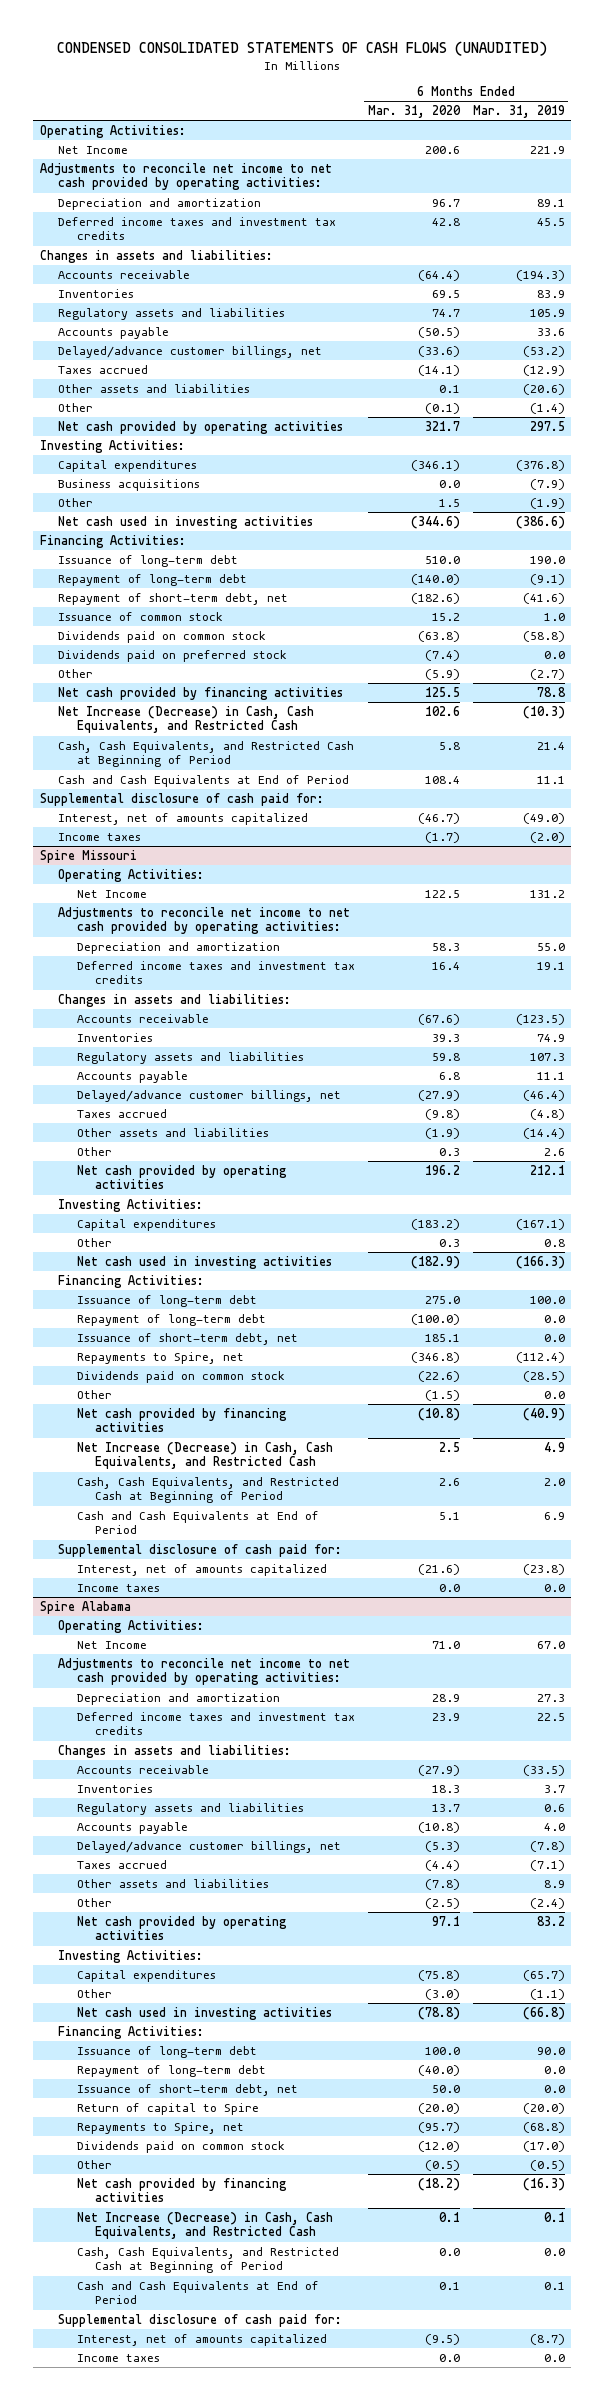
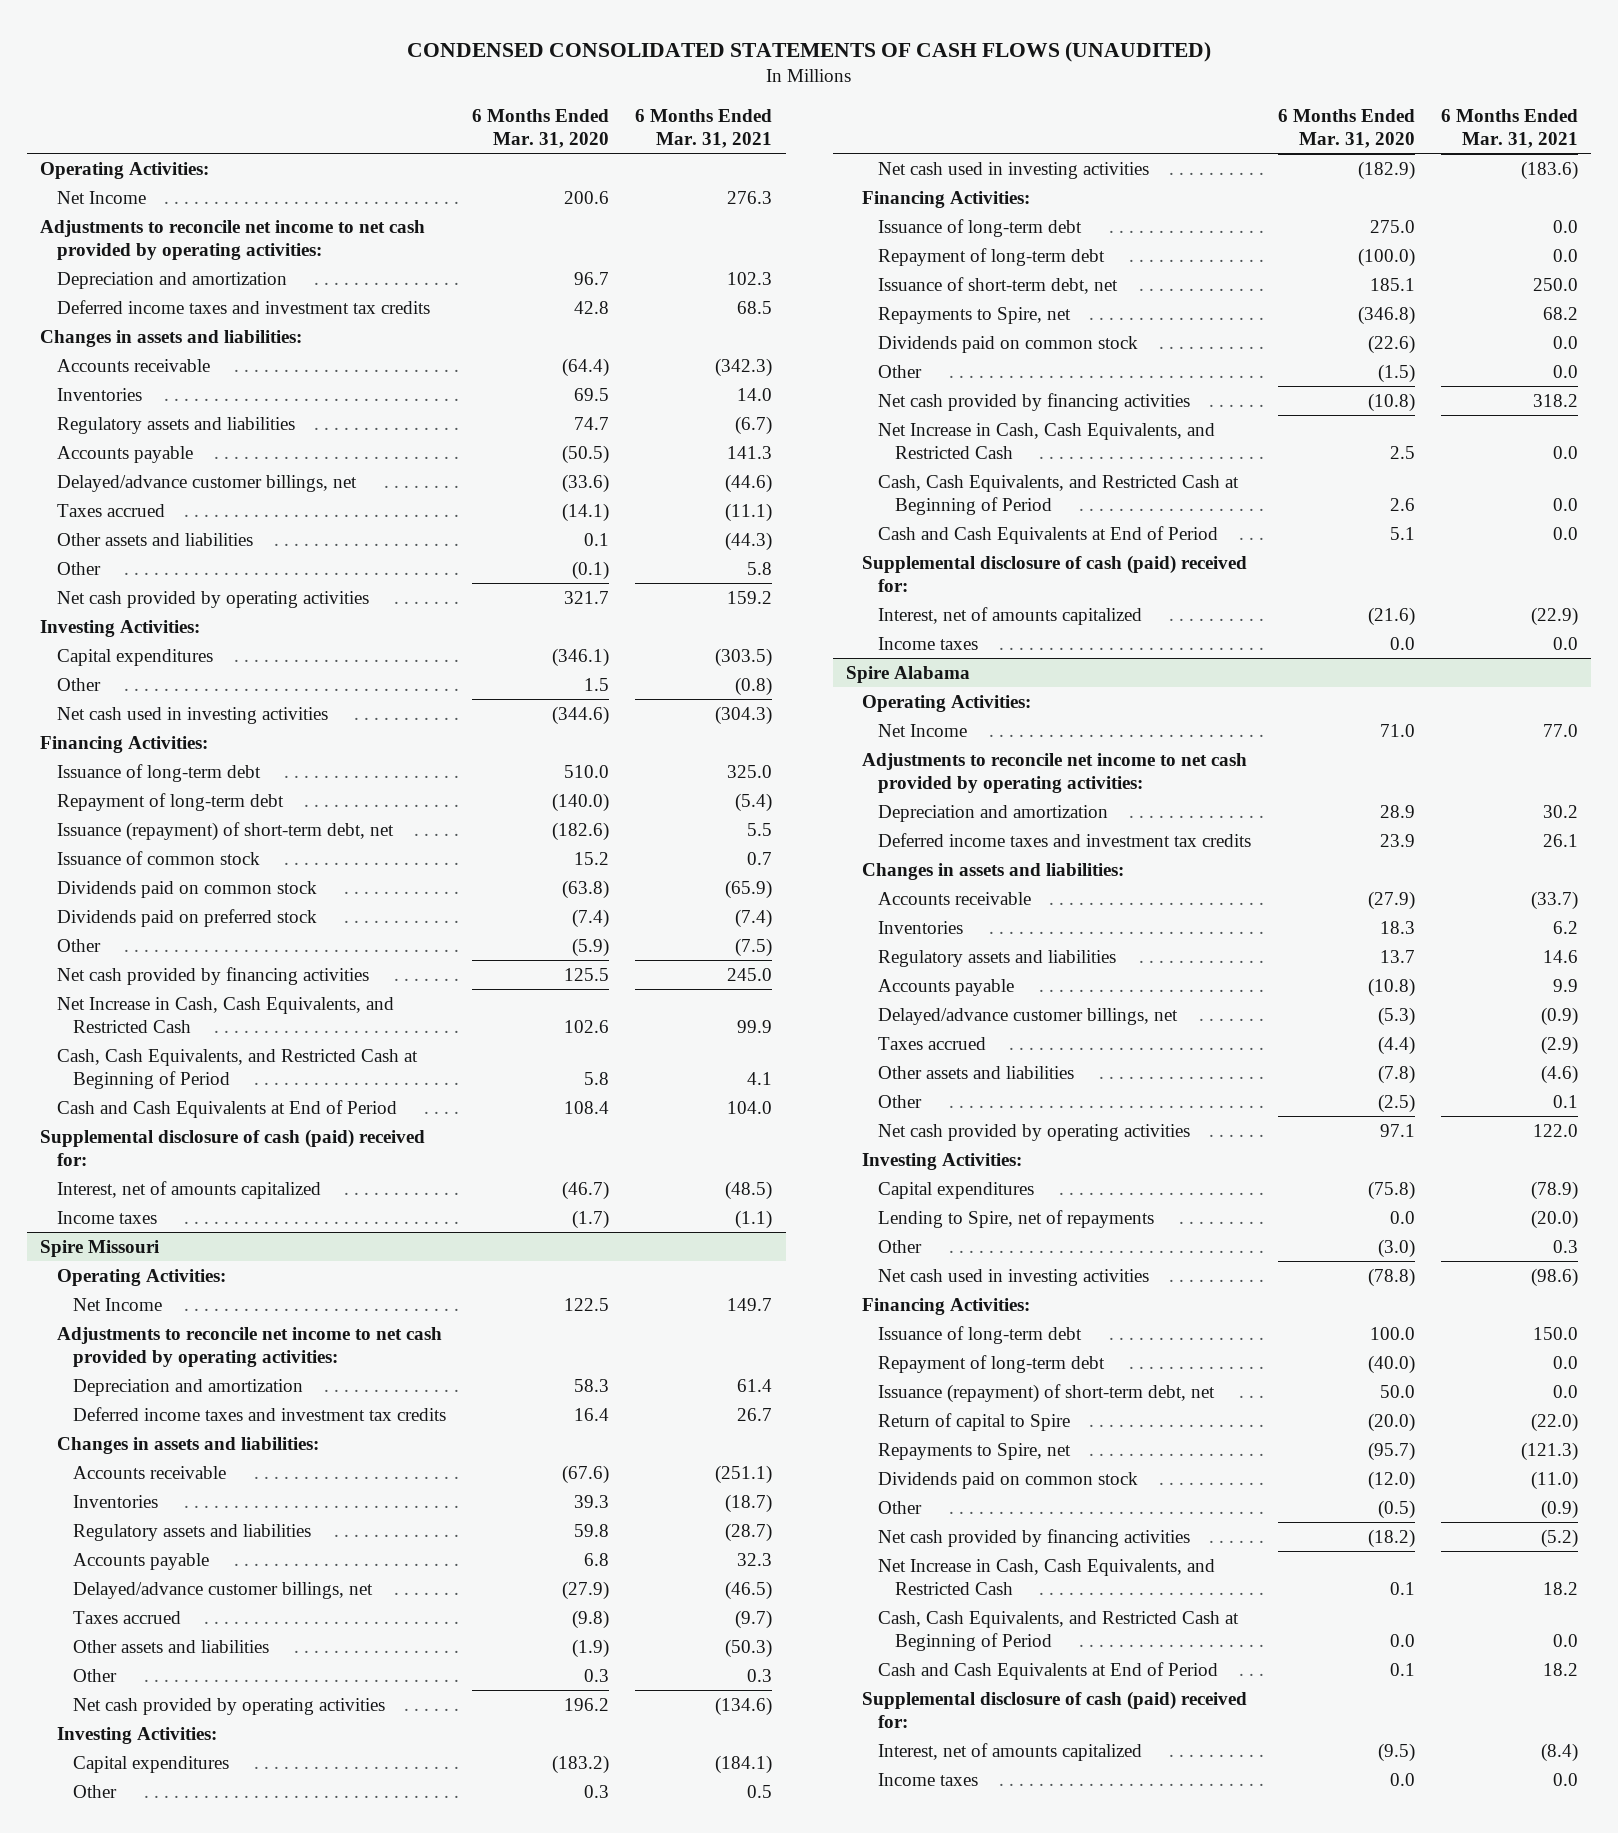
- | 6 Months Ended Mar. 31, 2020 | 6 Months Ended Mar. 31, 2019
+ | 6 Months Ended Mar. 31, 2020 | 6 Months Ended Mar. 31, 2021
- Business acquisitions | 0.0 | (7.9)
- Repayment of short-term debt, net | (182.6) | (41.6)
+ Issuance (repayment) of short-term debt, net | (182.6) | 5.5
- Net Increase (Decrease) in Cash, Cash Equivalents, and Restricted Cash | 102.6 | (10.3)
+ Net Increase in Cash, Cash Equivalents, and Restricted Cash | 102.6 | 99.9
- Supplemental disclosure of cash paid for:
+ Supplemental disclosure of cash (paid) received for:
@ Spire Missouri
- Net Increase (Decrease) in Cash, Cash Equivalents, and Restricted Cash | 2.5 | 4.9
+ Net Increase in Cash, Cash Equivalents, and Restricted Cash | 2.5 | 0.0
- Supplemental disclosure of cash paid for:
+ Supplemental disclosure of cash (paid) received for:
@ Spire Alabama
+ Lending to Spire, net of repayments | 0.0 | (20.0)
- Issuance of short-term debt, net | 50.0 | 0.0
+ Issuance (repayment) of short-term debt, net | 50.0 | 0.0
- Net Increase (Decrease) in Cash, Cash Equivalents, and Restricted Cash | 0.1 | 0.1
+ Net Increase in Cash, Cash Equivalents, and Restricted Cash | 0.1 | 18.2
- Supplemental disclosure of cash paid for:
+ Supplemental disclosure of cash (paid) received for:

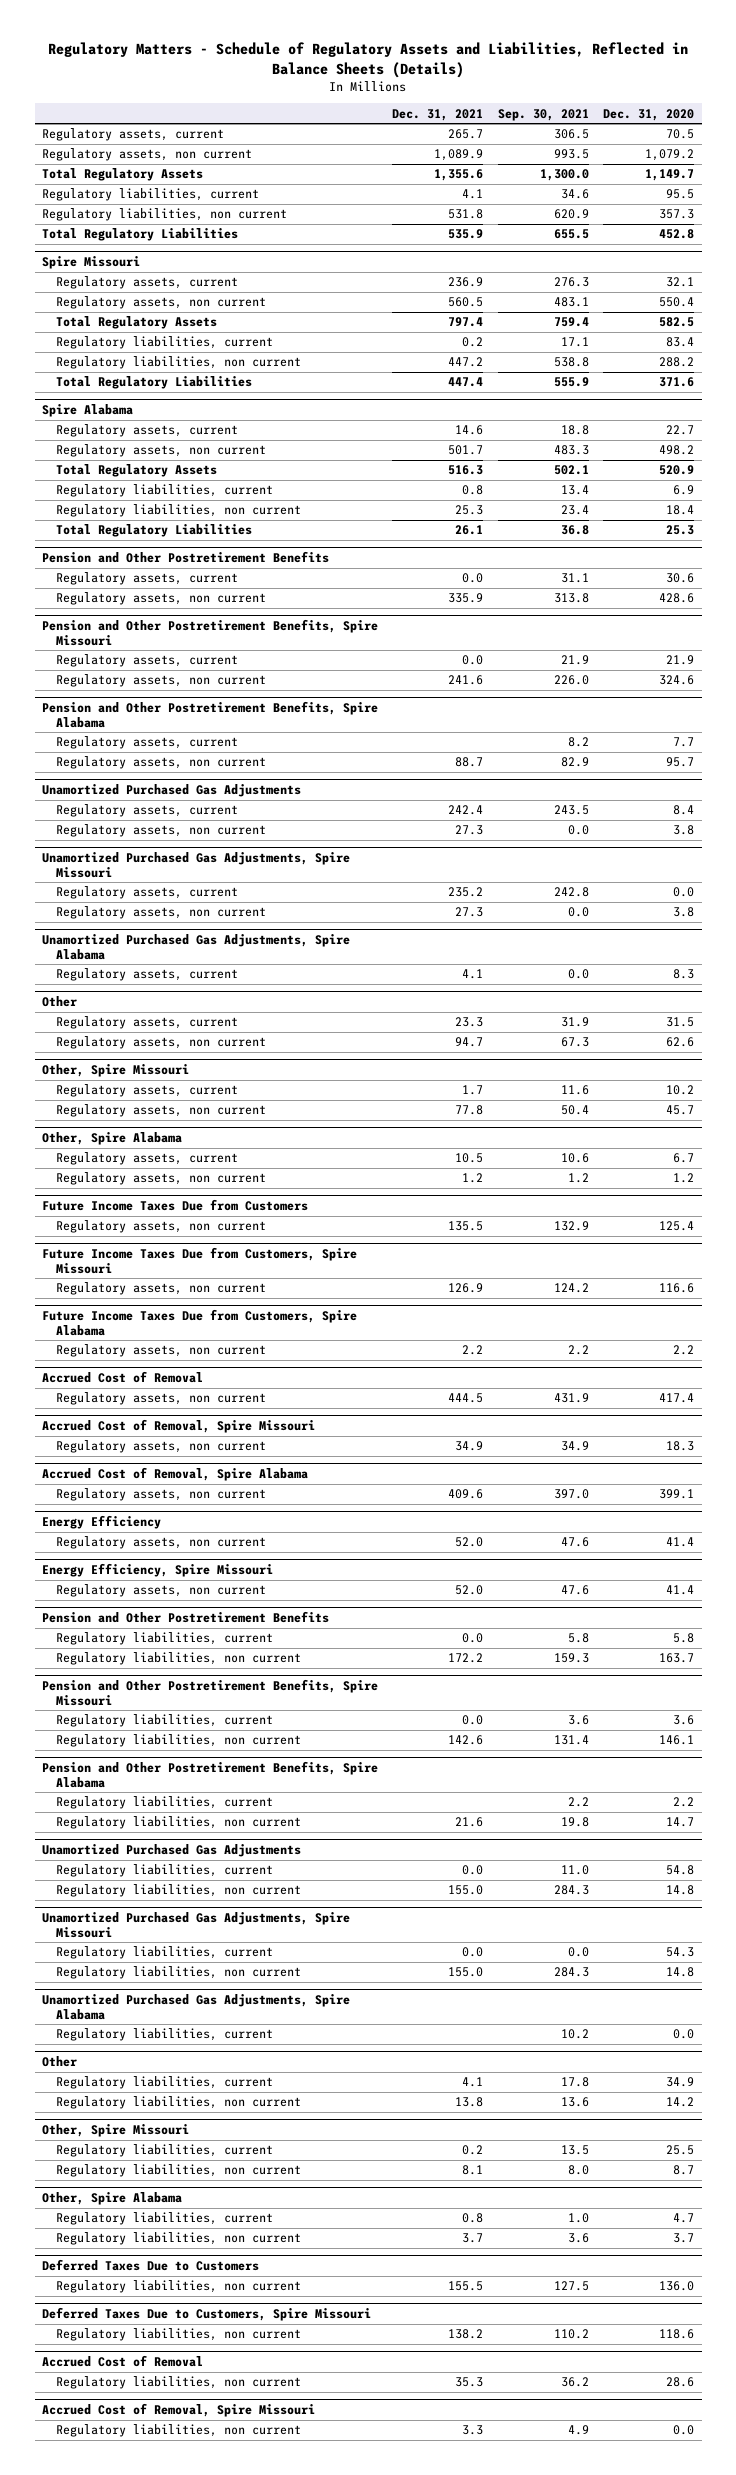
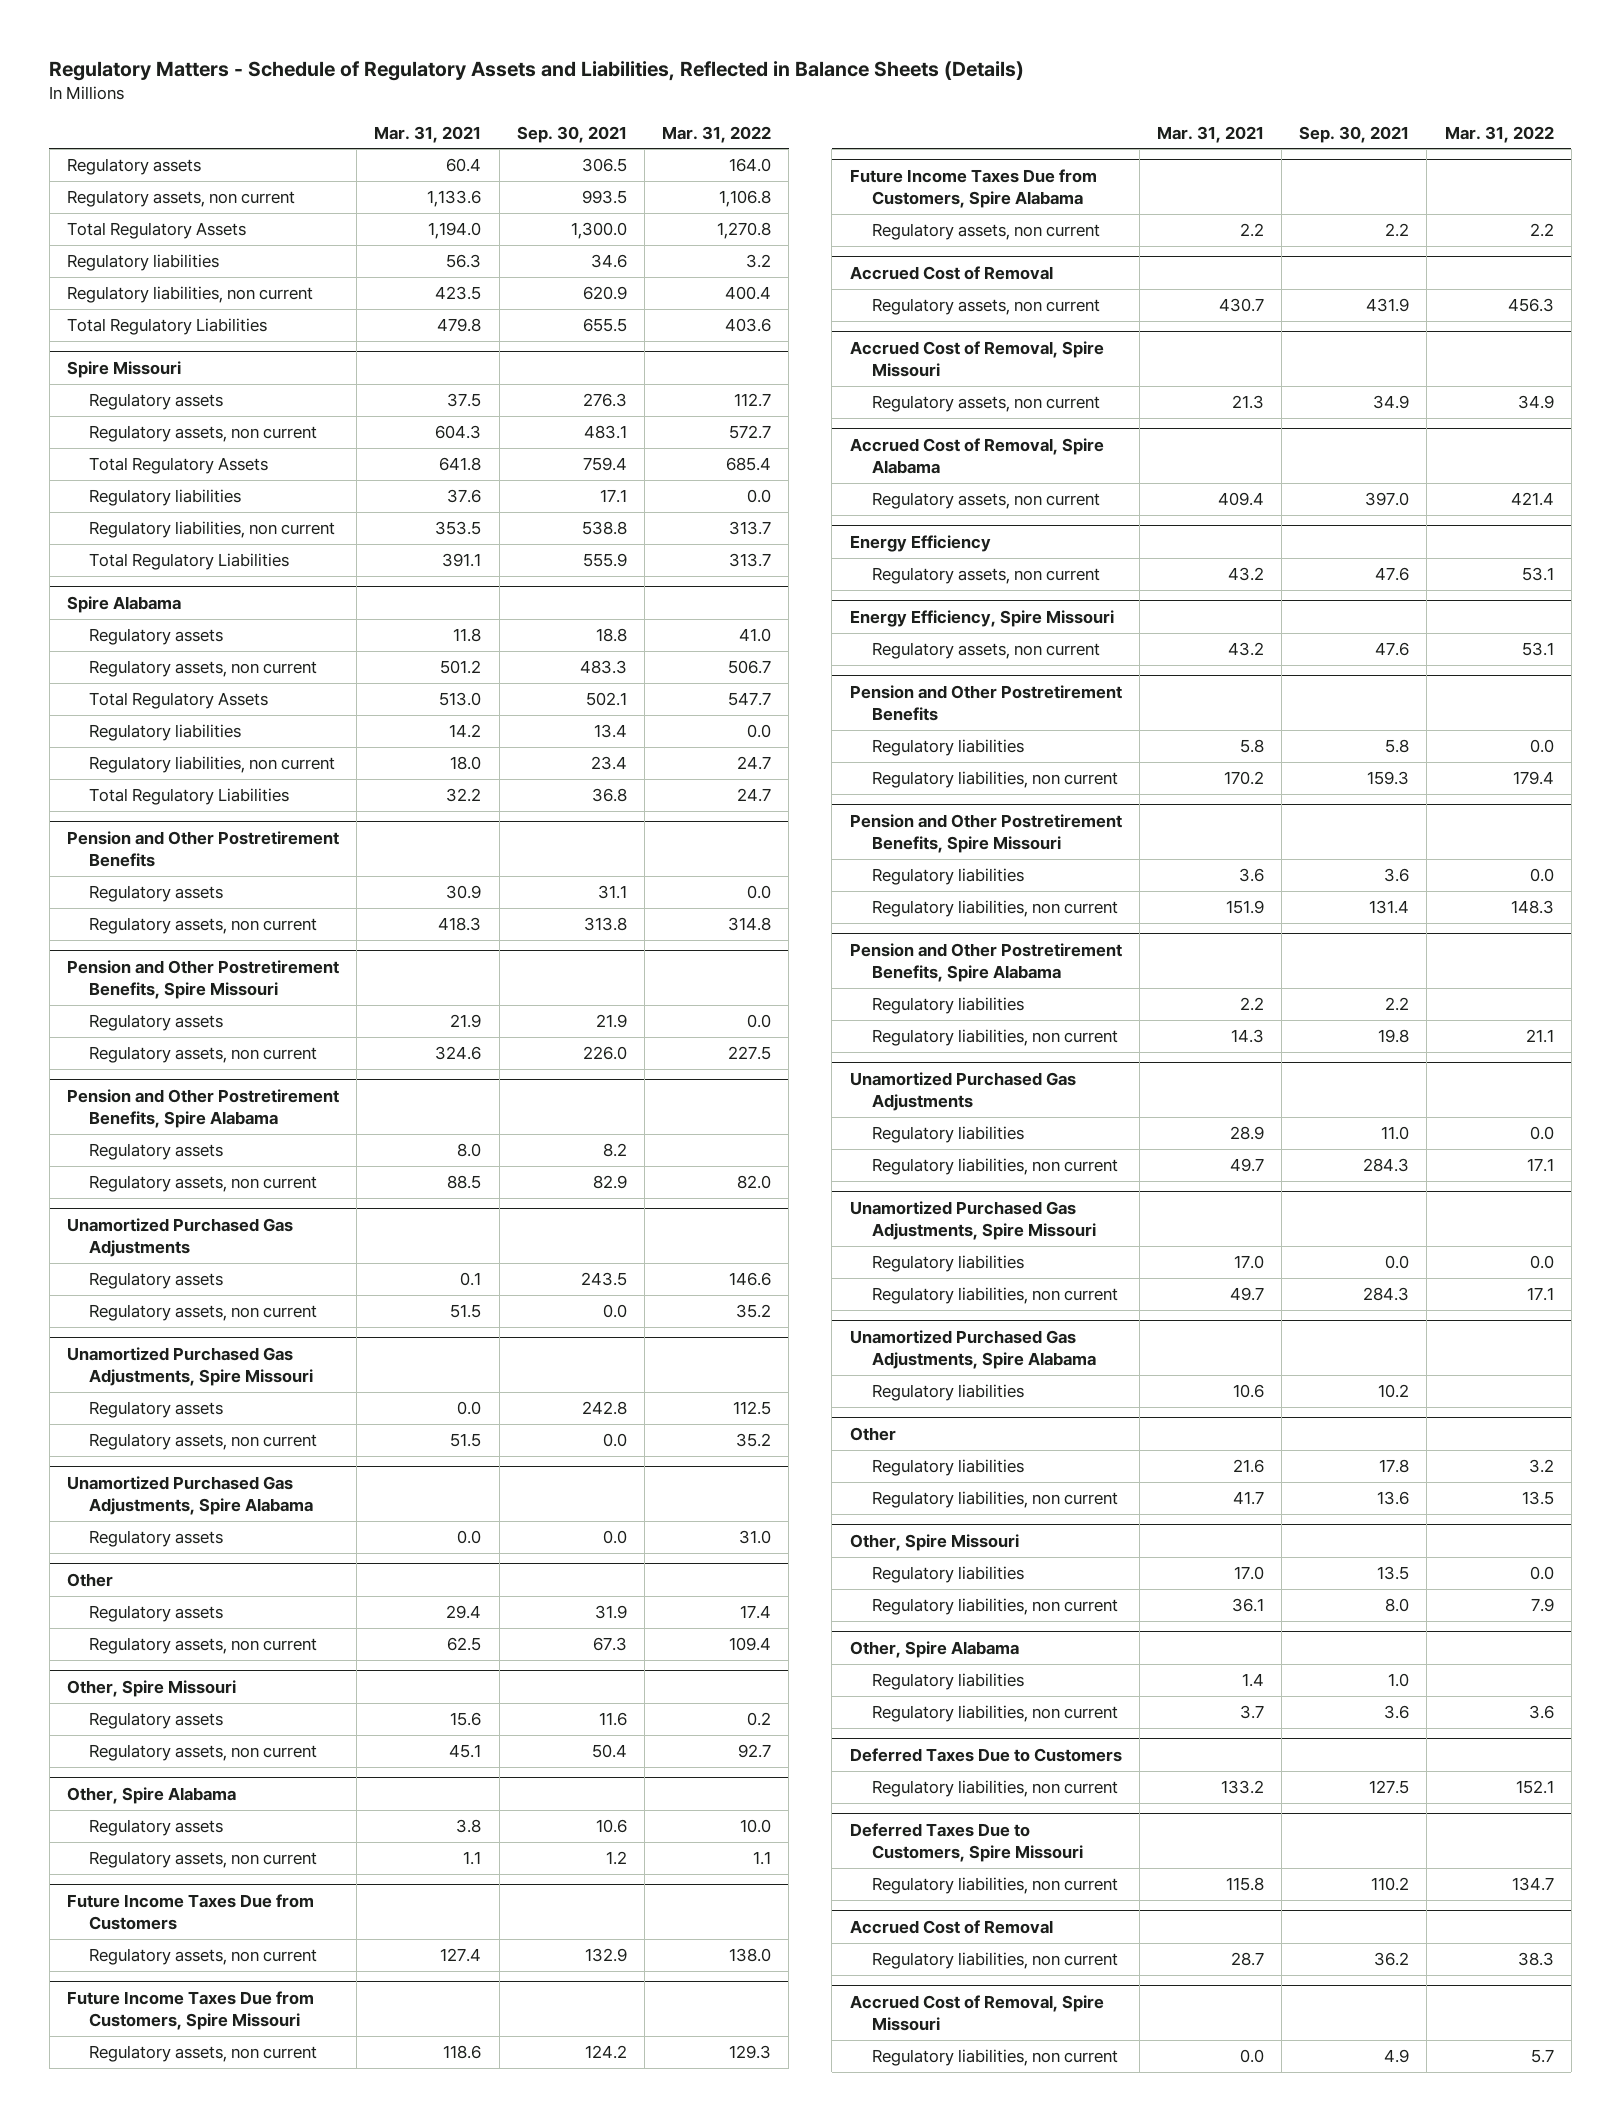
- | Dec. 31, 2021 | Sep. 30, 2021 | Dec. 31, 2020
+ | Mar. 31, 2021 | Sep. 30, 2021 | Mar. 31, 2022
- Regulatory assets, current | 265.7 | 306.5 | 70.5
+ Regulatory assets | 60.4 | 306.5 | 164.0
- Regulatory liabilities, current | 4.1 | 34.6 | 95.5
+ Regulatory liabilities | 56.3 | 34.6 | 3.2
@ Spire Missouri
- Regulatory assets, current | 236.9 | 276.3 | 32.1
+ Regulatory assets | 37.5 | 276.3 | 112.7
- Regulatory liabilities, current | 0.2 | 17.1 | 83.4
+ Regulatory liabilities | 37.6 | 17.1 | 0.0
@ Spire Alabama
- Regulatory assets, current | 14.6 | 18.8 | 22.7
+ Regulatory assets | 11.8 | 18.8 | 41.0
- Regulatory liabilities, current | 0.8 | 13.4 | 6.9
+ Regulatory liabilities | 14.2 | 13.4 | 0.0
@ Pension and Other Postretirement Benefits
- Regulatory assets, current | 0.0 | 31.1 | 30.6
+ Regulatory assets | 30.9 | 31.1 | 0.0
@ Pension and Other Postretirement Benefits, Spire Missouri
- Regulatory assets, current | 0.0 | 21.9 | 21.9
+ Regulatory assets | 21.9 | 21.9 | 0.0
@ Pension and Other Postretirement Benefits, Spire Alabama
- Regulatory assets, current | | 8.2 | 7.7
+ Regulatory assets | 8.0 | 8.2 |
@ Unamortized Purchased Gas Adjustments
- Regulatory assets, current | 242.4 | 243.5 | 8.4
+ Regulatory assets | 0.1 | 243.5 | 146.6
@ Unamortized Purchased Gas Adjustments, Spire Missouri
- Regulatory assets, current | 235.2 | 242.8 | 0.0
+ Regulatory assets | 0.0 | 242.8 | 112.5
@ Unamortized Purchased Gas Adjustments, Spire Alabama
- Regulatory assets, current | 4.1 | 0.0 | 8.3
+ Regulatory assets | 0.0 | 0.0 | 31.0
@ Other
- Regulatory assets, current | 23.3 | 31.9 | 31.5
+ Regulatory assets | 29.4 | 31.9 | 17.4
@ Other, Spire Missouri
- Regulatory assets, current | 1.7 | 11.6 | 10.2
+ Regulatory assets | 15.6 | 11.6 | 0.2
@ Other, Spire Alabama
- Regulatory assets, current | 10.5 | 10.6 | 6.7
+ Regulatory assets | 3.8 | 10.6 | 10.0
@ Pension and Other Postretirement Benefits
- Regulatory liabilities, current | 0.0 | 5.8 | 5.8
+ Regulatory liabilities | 5.8 | 5.8 | 0.0
@ Pension and Other Postretirement Benefits, Spire Missouri
- Regulatory liabilities, current | 0.0 | 3.6 | 3.6
+ Regulatory liabilities | 3.6 | 3.6 | 0.0
@ Pension and Other Postretirement Benefits, Spire Alabama
- Regulatory liabilities, current | | 2.2 | 2.2
+ Regulatory liabilities | 2.2 | 2.2 |
@ Unamortized Purchased Gas Adjustments
- Regulatory liabilities, current | 0.0 | 11.0 | 54.8
+ Regulatory liabilities | 28.9 | 11.0 | 0.0
@ Unamortized Purchased Gas Adjustments, Spire Missouri
- Regulatory liabilities, current | 0.0 | 0.0 | 54.3
+ Regulatory liabilities | 17.0 | 0.0 | 0.0
@ Unamortized Purchased Gas Adjustments, Spire Alabama
- Regulatory liabilities, current | | 10.2 | 0.0
+ Regulatory liabilities | 10.6 | 10.2 |
@ Other
- Regulatory liabilities, current | 4.1 | 17.8 | 34.9
+ Regulatory liabilities | 21.6 | 17.8 | 3.2
@ Other, Spire Missouri
- Regulatory liabilities, current | 0.2 | 13.5 | 25.5
+ Regulatory liabilities | 17.0 | 13.5 | 0.0
@ Other, Spire Alabama
- Regulatory liabilities, current | 0.8 | 1.0 | 4.7
+ Regulatory liabilities | 1.4 | 1.0 |

